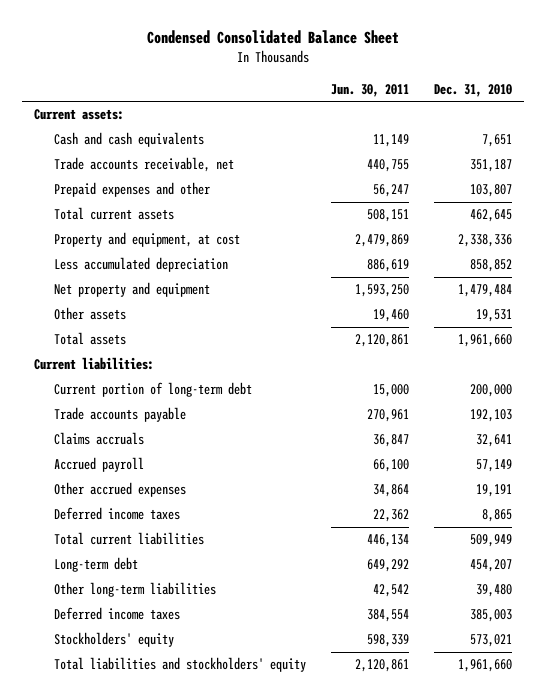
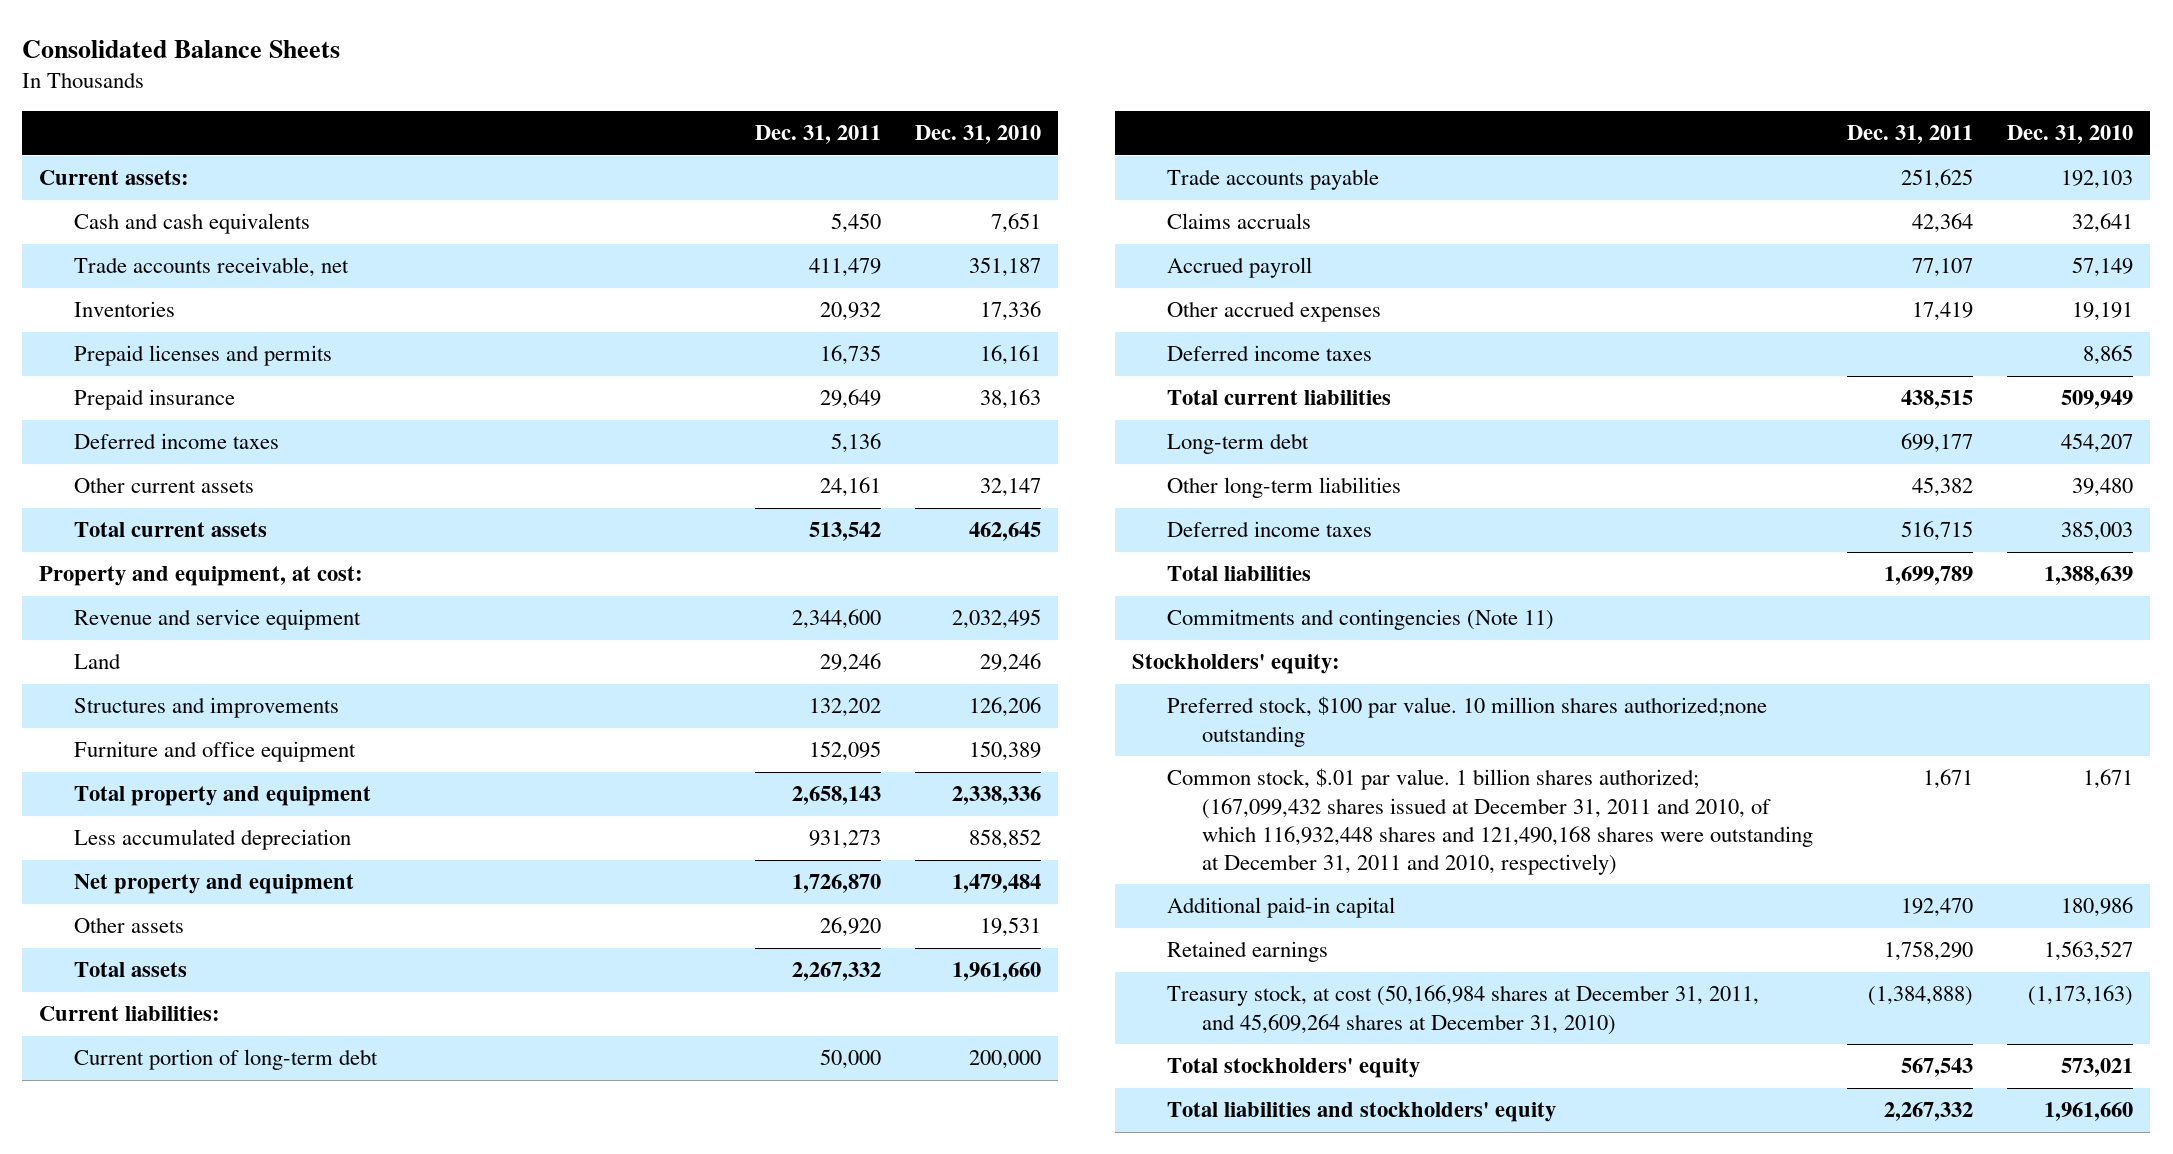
- Condensed Consolidated Balance Sheet
+ Consolidated Balance Sheets
- | Jun. 30, 2011 | Dec. 31, 2010
+ | Dec. 31, 2011 | Dec. 31, 2010
- Prepaid expenses and other | 56,247 | 103,807
+ Inventories | 20,932 | 17,336
+ Prepaid licenses and permits | 16,735 | 16,161
+ Prepaid insurance | 29,649 | 38,163
+ Deferred income taxes | 5,136 |
+ Other current assets | 24,161 | 32,147
- Property and equipment, at cost | 2,479,869 | 2,338,336
+ Property and equipment, at cost:
+ Revenue and service equipment | 2,344,600 | 2,032,495
+ Land | 29,246 | 29,246
+ Structures and improvements | 132,202 | 126,206
+ Furniture and office equipment | 152,095 | 150,389
+ Total property and equipment | 2,658,143 | 2,338,336
- Stockholders' equity | 598,339 | 573,021
+ Total liabilities | 1,699,789 | 1,388,639
+ Commitments and contingencies (Note 11)
+ Stockholders' equity:
+ Preferred stock, $100 par value. 10 million shares authorized;none outstanding
+ Common stock, $.01 par value. 1 billion shares authorized; (167,099,432 shares issued at December 31, 2011 and 2010, of which 116,932,448 shares and 121,490,168 shares were outstanding at December 31, 2011 and 2010, respectively) | 1,671 | 1,671
+ Additional paid-in capital | 192,470 | 180,986
+ Retained earnings | 1,758,290 | 1,563,527
+ Treasury stock, at cost (50,166,984 shares at December 31, 2011, and 45,609,264 shares at December 31, 2010) | (1,384,888) | (1,173,163)
+ Total stockholders' equity | 567,543 | 573,021

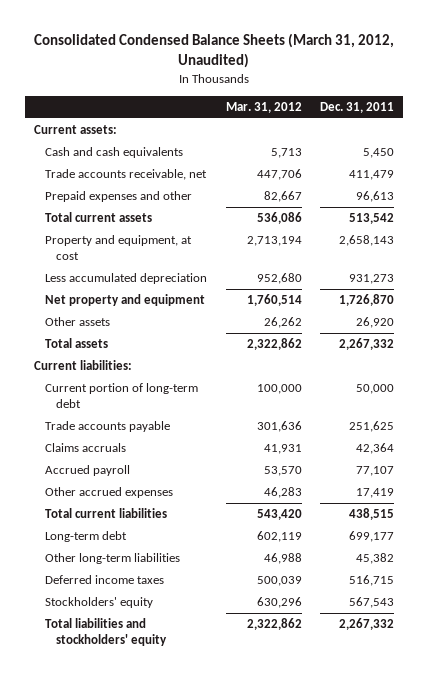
- Consolidated Balance Sheets
+ Consolidated Condensed Balance Sheets (March 31, 2012, Unaudited)
- | Dec. 31, 2011 | Dec. 31, 2010
+ | Mar. 31, 2012 | Dec. 31, 2011
- Inventories | 20,932 | 17,336
- Prepaid licenses and permits | 16,735 | 16,161
- Prepaid insurance | 29,649 | 38,163
- Deferred income taxes | 5,136 |
- Other current assets | 24,161 | 32,147
+ Prepaid expenses and other | 82,667 | 96,613
- Property and equipment, at cost:
- Revenue and service equipment | 2,344,600 | 2,032,495
- Land | 29,246 | 29,246
- Structures and improvements | 132,202 | 126,206
- Furniture and office equipment | 152,095 | 150,389
- Total property and equipment | 2,658,143 | 2,338,336
+ Property and equipment, at cost | 2,713,194 | 2,658,143
- Deferred income taxes | | 8,865
- Total liabilities | 1,699,789 | 1,388,639
- Commitments and contingencies (Note 11)
- Stockholders' equity:
- Preferred stock, $100 par value. 10 million shares authorized;none outstanding
- Common stock, $.01 par value. 1 billion shares authorized; (167,099,432 shares issued at December 31, 2011 and 2010, of which 116,932,448 shares and 121,490,168 shares were outstanding at December 31, 2011 and 2010, respectively) | 1,671 | 1,671
- Additional paid-in capital | 192,470 | 180,986
- Retained earnings | 1,758,290 | 1,563,527
- Treasury stock, at cost (50,166,984 shares at December 31, 2011, and 45,609,264 shares at December 31, 2010) | (1,384,888) | (1,173,163)
- Total stockholders' equity | 567,543 | 573,021
+ Stockholders' equity | 630,296 | 567,543

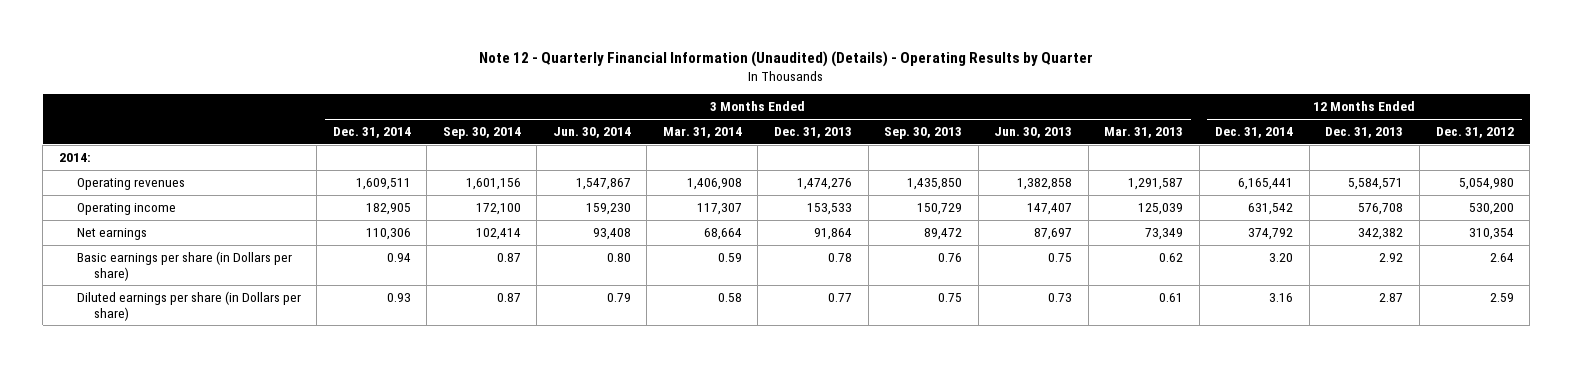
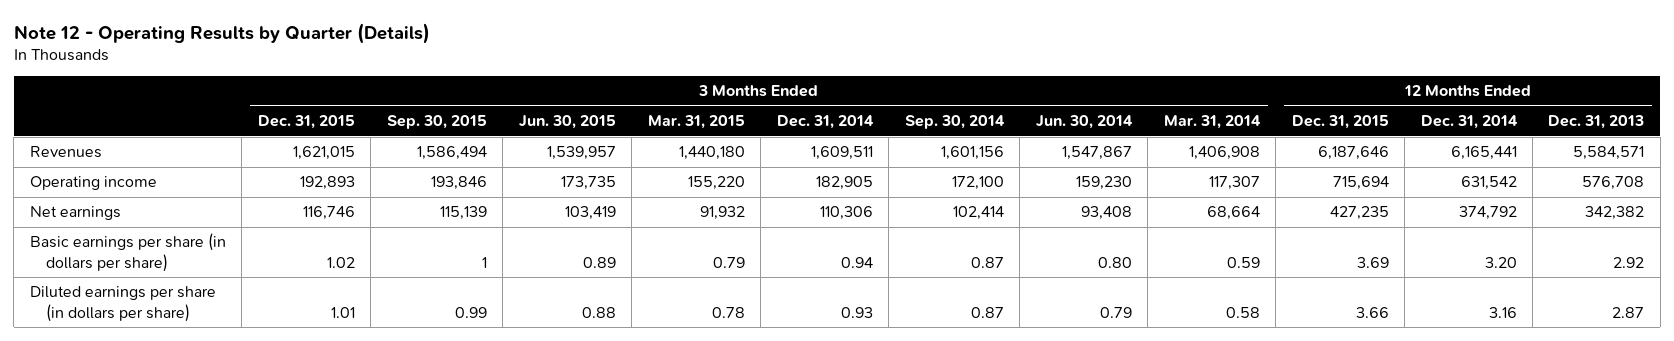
- Note 12 - Quarterly Financial Information (Unaudited) (Details) - Operating Results by Quarter
+ Note 12 - Operating Results by Quarter (Details)
- | 3 Months Ended Dec. 31, 2014 | 3 Months Ended Sep. 30, 2014 | 3 Months Ended Jun. 30, 2014 | 3 Months Ended Mar. 31, 2014 | 3 Months Ended Dec. 31, 2013 | 3 Months Ended Sep. 30, 2013 | 3 Months Ended Jun. 30, 2013 | 3 Months Ended Mar. 31, 2013 | 12 Months Ended Dec. 31, 2014 | 12 Months Ended Dec. 31, 2013 | 12 Months Ended Dec. 31, 2012
+ | 3 Months Ended Dec. 31, 2015 | 3 Months Ended Sep. 30, 2015 | 3 Months Ended Jun. 30, 2015 | 3 Months Ended Mar. 31, 2015 | 3 Months Ended Dec. 31, 2014 | 3 Months Ended Sep. 30, 2014 | 3 Months Ended Jun. 30, 2014 | 3 Months Ended Mar. 31, 2014 | 12 Months Ended Dec. 31, 2015 | 12 Months Ended Dec. 31, 2014 | 12 Months Ended Dec. 31, 2013
- 2014:
- Operating revenues | 1,609,511 | 1,601,156 | 1,547,867 | 1,406,908 | 1,474,276 | 1,435,850 | 1,382,858 | 1,291,587 | 6,165,441 | 5,584,571 | 5,054,980
+ Revenues | 1,621,015 | 1,586,494 | 1,539,957 | 1,440,180 | 1,609,511 | 1,601,156 | 1,547,867 | 1,406,908 | 6,187,646 | 6,165,441 | 5,584,571
- Basic earnings per share (in Dollars per share) | 0.94 | 0.87 | 0.80 | 0.59 | 0.78 | 0.76 | 0.75 | 0.62 | 3.20 | 2.92 | 2.64
- Diluted earnings per share (in Dollars per share) | 0.93 | 0.87 | 0.79 | 0.58 | 0.77 | 0.75 | 0.73 | 0.61 | 3.16 | 2.87 | 2.59
+ Basic earnings per share (in dollars per share) | 1.02 | 1 | 0.89 | 0.79 | 0.94 | 0.87 | 0.80 | 0.59 | 3.69 | 3.20 | 2.92
+ Diluted earnings per share (in dollars per share) | 1.01 | 0.99 | 0.88 | 0.78 | 0.93 | 0.87 | 0.79 | 0.58 | 3.66 | 3.16 | 2.87

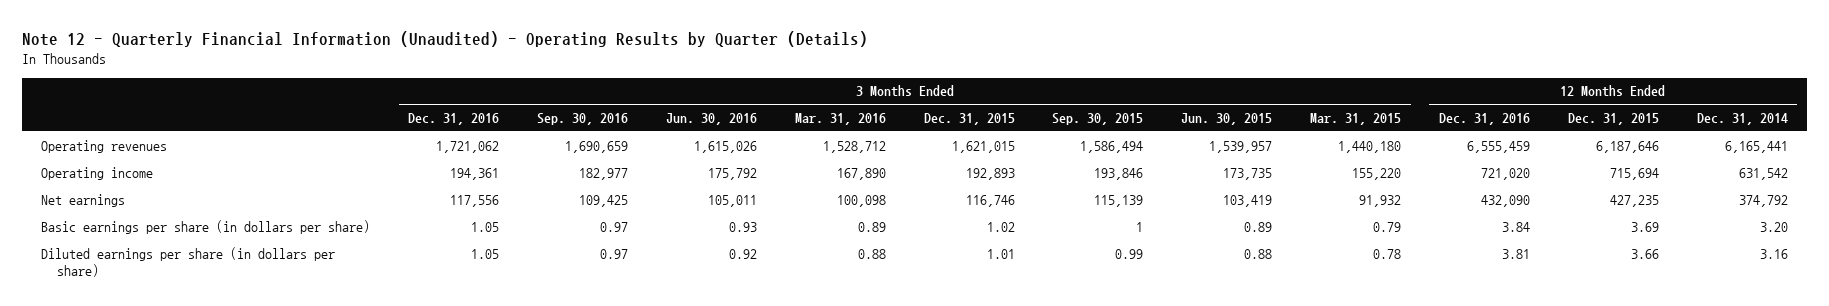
- Note 12 - Operating Results by Quarter (Details)
+ Note 12 - Quarterly Financial Information (Unaudited) - Operating Results by Quarter (Details)
- | 3 Months Ended Dec. 31, 2015 | 3 Months Ended Sep. 30, 2015 | 3 Months Ended Jun. 30, 2015 | 3 Months Ended Mar. 31, 2015 | 3 Months Ended Dec. 31, 2014 | 3 Months Ended Sep. 30, 2014 | 3 Months Ended Jun. 30, 2014 | 3 Months Ended Mar. 31, 2014 | 12 Months Ended Dec. 31, 2015 | 12 Months Ended Dec. 31, 2014 | 12 Months Ended Dec. 31, 2013
+ | 3 Months Ended Dec. 31, 2016 | 3 Months Ended Sep. 30, 2016 | 3 Months Ended Jun. 30, 2016 | 3 Months Ended Mar. 31, 2016 | 3 Months Ended Dec. 31, 2015 | 3 Months Ended Sep. 30, 2015 | 3 Months Ended Jun. 30, 2015 | 3 Months Ended Mar. 31, 2015 | 12 Months Ended Dec. 31, 2016 | 12 Months Ended Dec. 31, 2015 | 12 Months Ended Dec. 31, 2014
- Revenues | 1,621,015 | 1,586,494 | 1,539,957 | 1,440,180 | 1,609,511 | 1,601,156 | 1,547,867 | 1,406,908 | 6,187,646 | 6,165,441 | 5,584,571
+ Operating revenues | 1,721,062 | 1,690,659 | 1,615,026 | 1,528,712 | 1,621,015 | 1,586,494 | 1,539,957 | 1,440,180 | 6,555,459 | 6,187,646 | 6,165,441

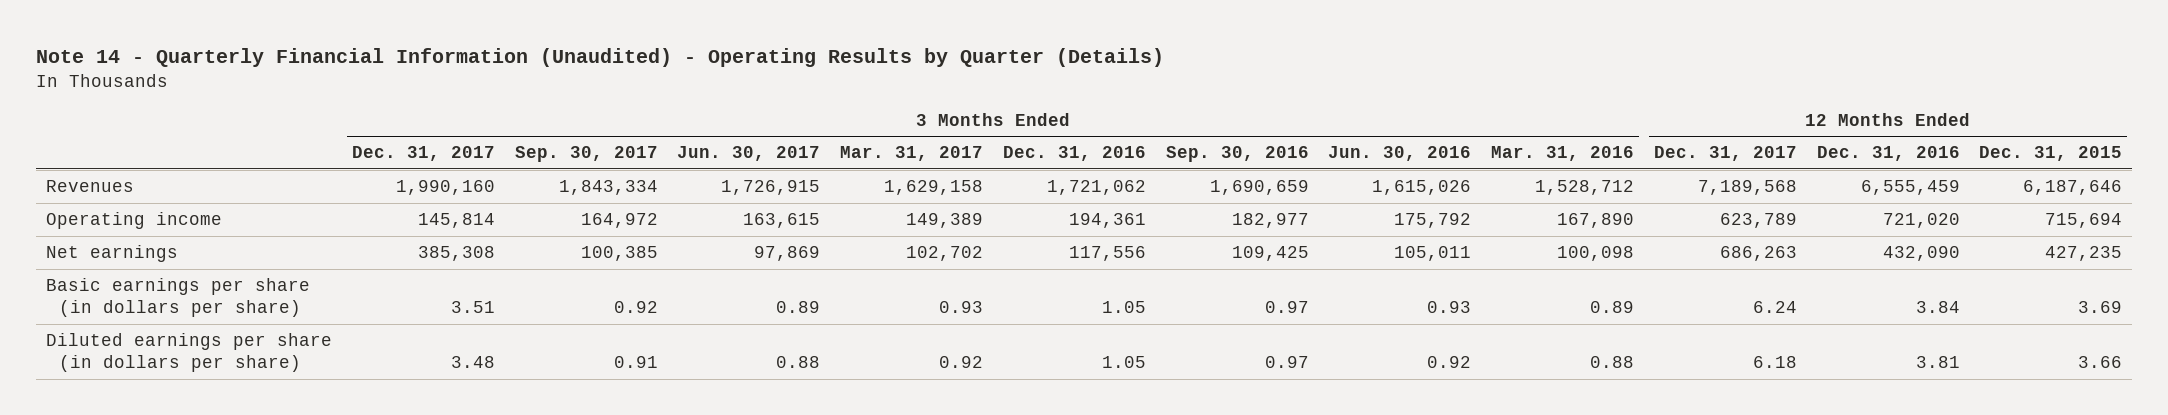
- Note 12 - Quarterly Financial Information (Unaudited) - Operating Results by Quarter (Details)
+ Note 14 - Quarterly Financial Information (Unaudited) - Operating Results by Quarter (Details)
- | 3 Months Ended Dec. 31, 2016 | 3 Months Ended Sep. 30, 2016 | 3 Months Ended Jun. 30, 2016 | 3 Months Ended Mar. 31, 2016 | 3 Months Ended Dec. 31, 2015 | 3 Months Ended Sep. 30, 2015 | 3 Months Ended Jun. 30, 2015 | 3 Months Ended Mar. 31, 2015 | 12 Months Ended Dec. 31, 2016 | 12 Months Ended Dec. 31, 2015 | 12 Months Ended Dec. 31, 2014
+ | 3 Months Ended Dec. 31, 2017 | 3 Months Ended Sep. 30, 2017 | 3 Months Ended Jun. 30, 2017 | 3 Months Ended Mar. 31, 2017 | 3 Months Ended Dec. 31, 2016 | 3 Months Ended Sep. 30, 2016 | 3 Months Ended Jun. 30, 2016 | 3 Months Ended Mar. 31, 2016 | 12 Months Ended Dec. 31, 2017 | 12 Months Ended Dec. 31, 2016 | 12 Months Ended Dec. 31, 2015
- Operating revenues | 1,721,062 | 1,690,659 | 1,615,026 | 1,528,712 | 1,621,015 | 1,586,494 | 1,539,957 | 1,440,180 | 6,555,459 | 6,187,646 | 6,165,441
+ Revenues | 1,990,160 | 1,843,334 | 1,726,915 | 1,629,158 | 1,721,062 | 1,690,659 | 1,615,026 | 1,528,712 | 7,189,568 | 6,555,459 | 6,187,646

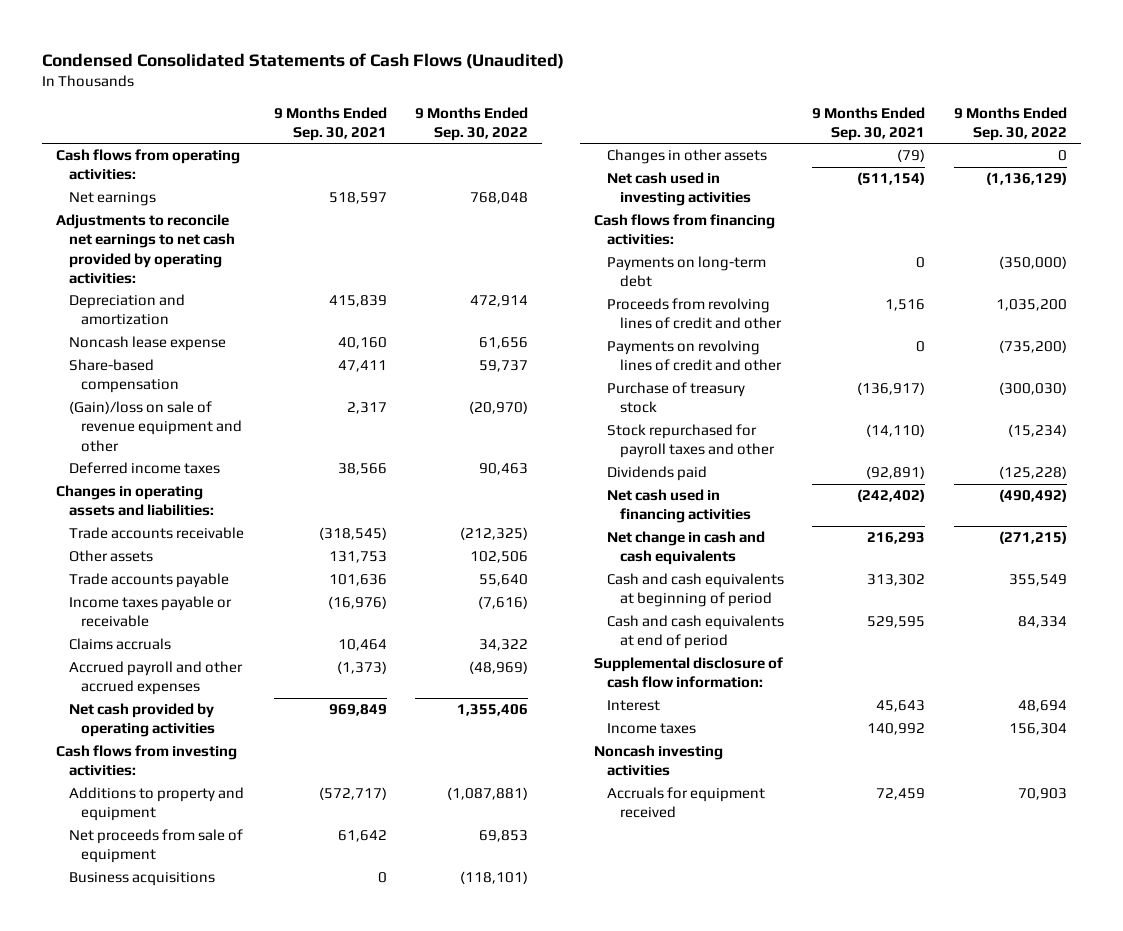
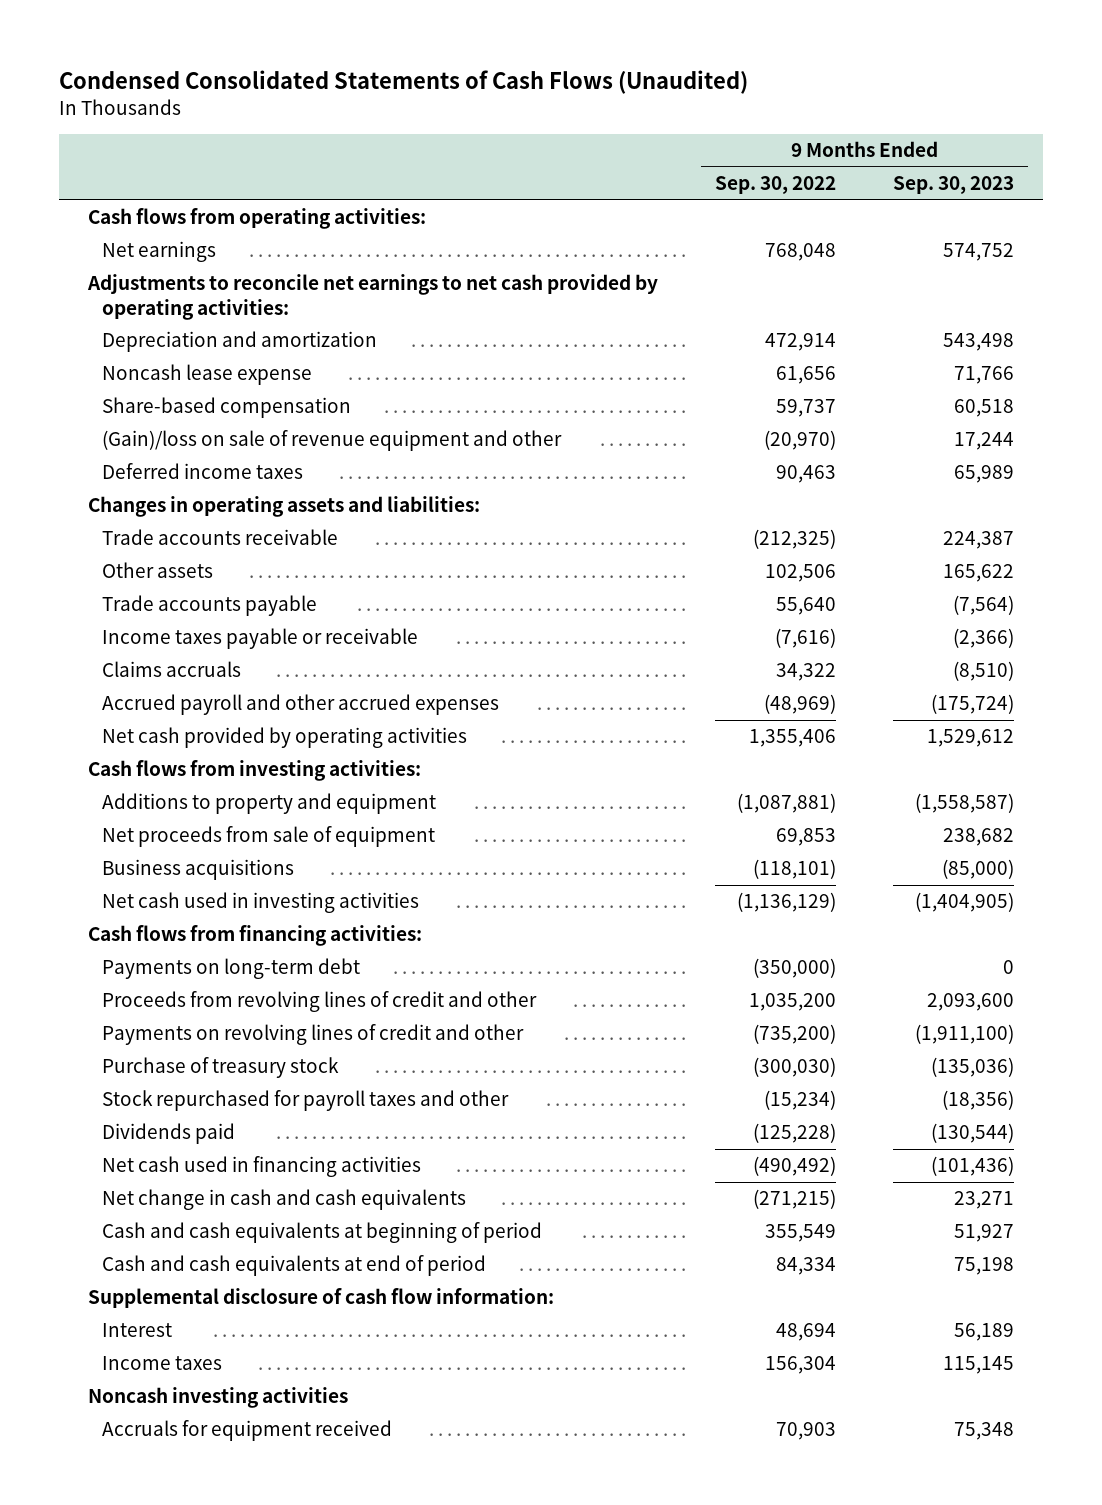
- | 9 Months Ended Sep. 30, 2021 | 9 Months Ended Sep. 30, 2022
+ | 9 Months Ended Sep. 30, 2022 | 9 Months Ended Sep. 30, 2023
- Changes in other assets | (79) | 0

